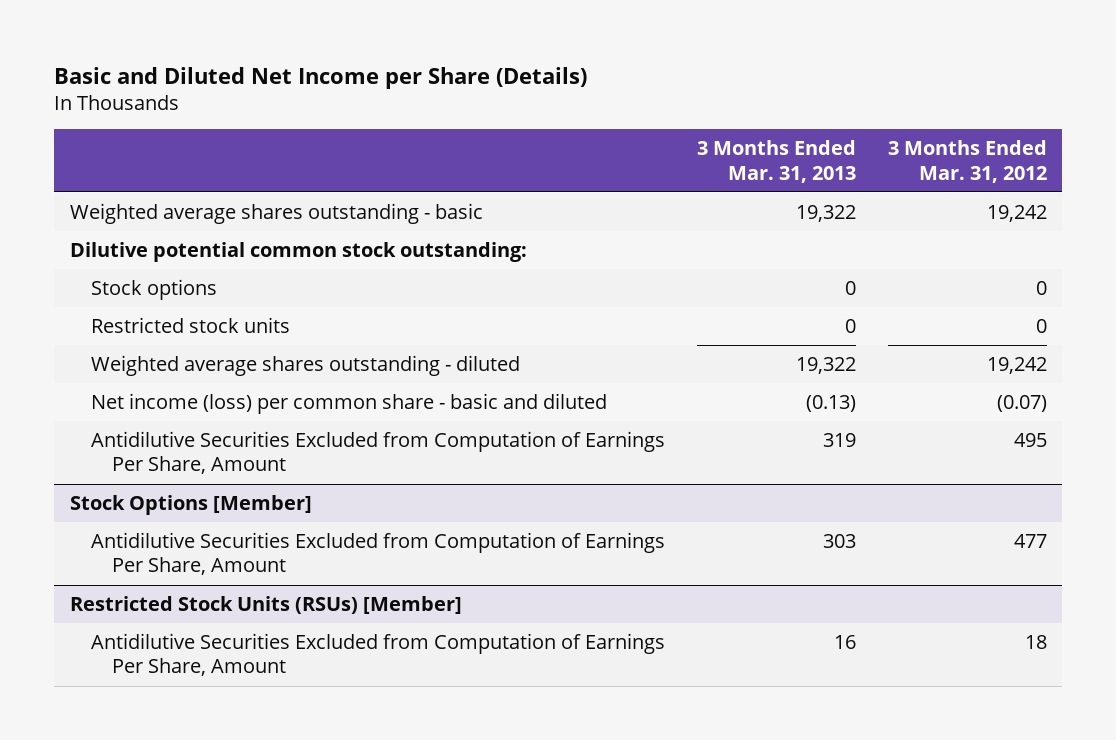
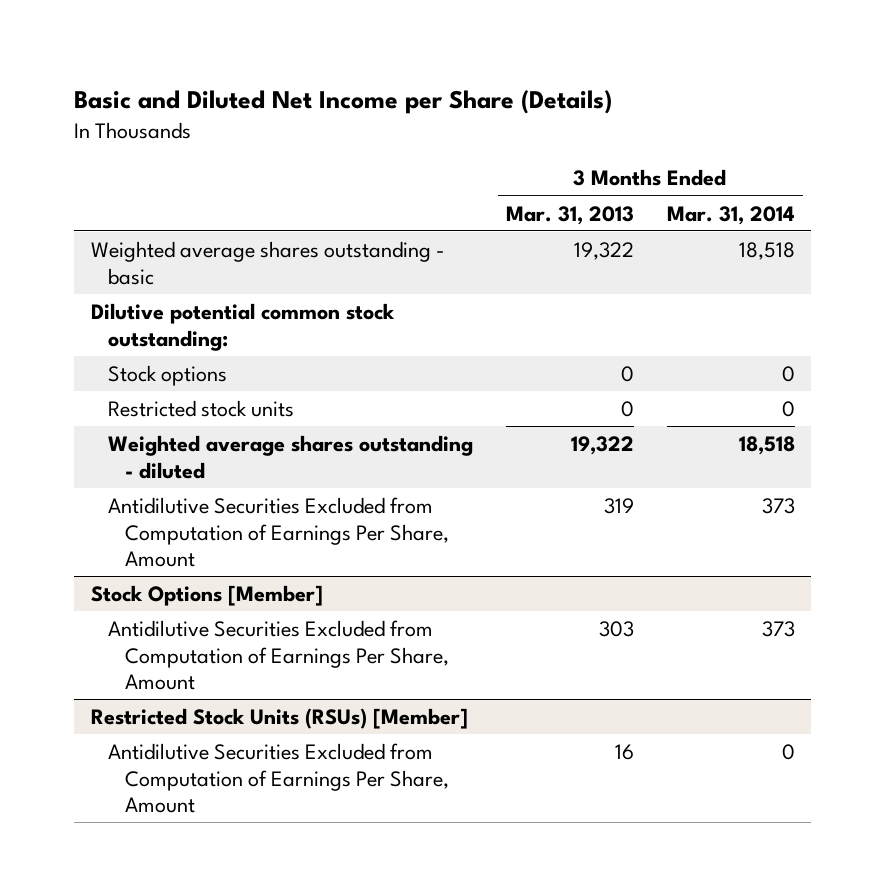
- | 3 Months Ended Mar. 31, 2013 | 3 Months Ended Mar. 31, 2012
+ | 3 Months Ended Mar. 31, 2013 | 3 Months Ended Mar. 31, 2014
- Net income (loss) per common share - basic and diluted | (0.13) | (0.07)

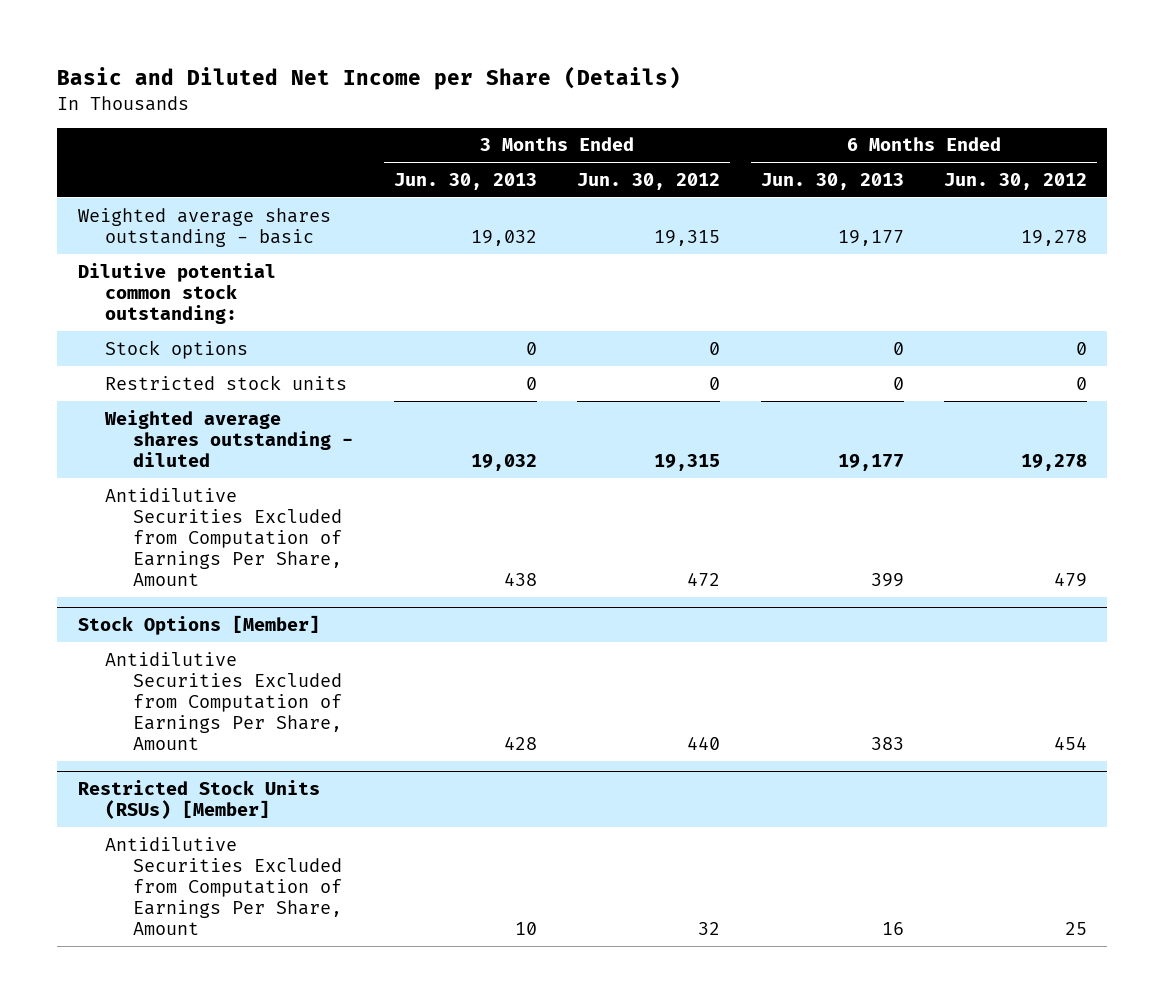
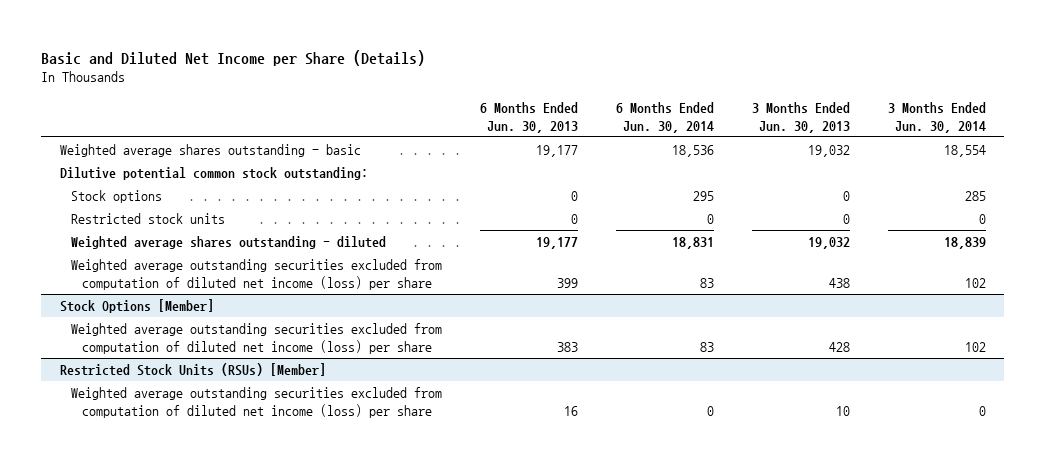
- | 3 Months Ended Jun. 30, 2013 | 3 Months Ended Jun. 30, 2012 | 6 Months Ended Jun. 30, 2013 | 6 Months Ended Jun. 30, 2012
+ | 6 Months Ended Jun. 30, 2013 | 6 Months Ended Jun. 30, 2014 | 3 Months Ended Jun. 30, 2013 | 3 Months Ended Jun. 30, 2014
- Antidilutive Securities Excluded from Computation of Earnings Per Share, Amount | 438 | 472 | 399 | 479
+ Weighted average outstanding securities excluded from computation of diluted net income (loss) per share | 399 | 83 | 438 | 102
@ Stock Options [Member]
- Antidilutive Securities Excluded from Computation of Earnings Per Share, Amount | 428 | 440 | 383 | 454
+ Weighted average outstanding securities excluded from computation of diluted net income (loss) per share | 383 | 83 | 428 | 102
@ Restricted Stock Units (RSUs) [Member]
- Antidilutive Securities Excluded from Computation of Earnings Per Share, Amount | 10 | 32 | 16 | 25
+ Weighted average outstanding securities excluded from computation of diluted net income (loss) per share | 16 | 0 | 10 | 0

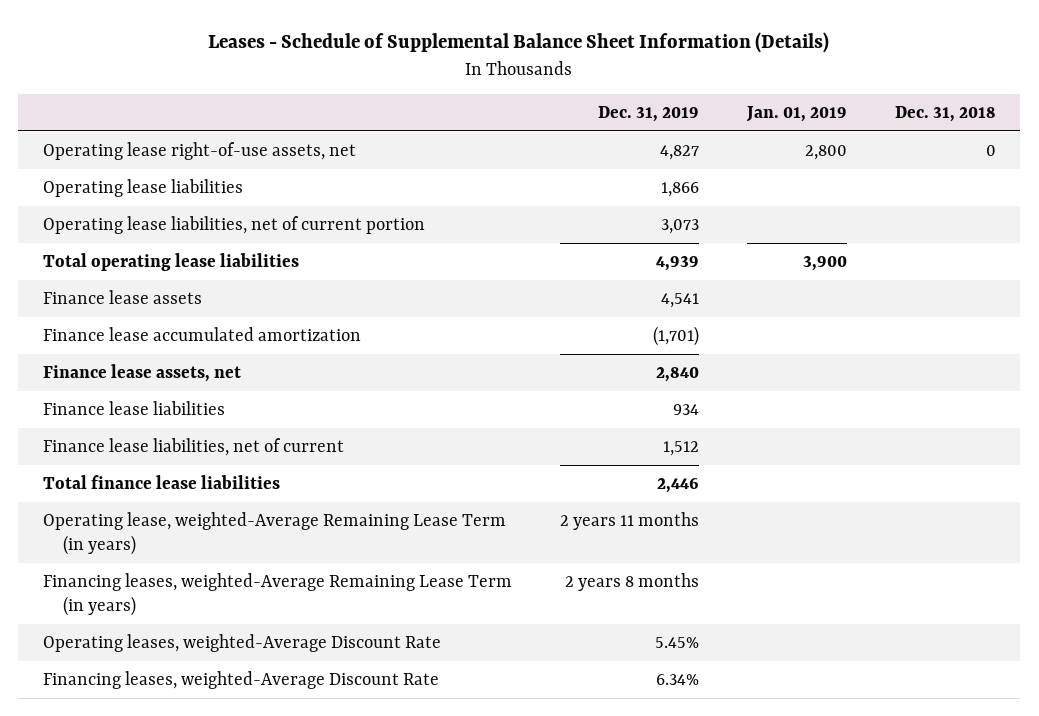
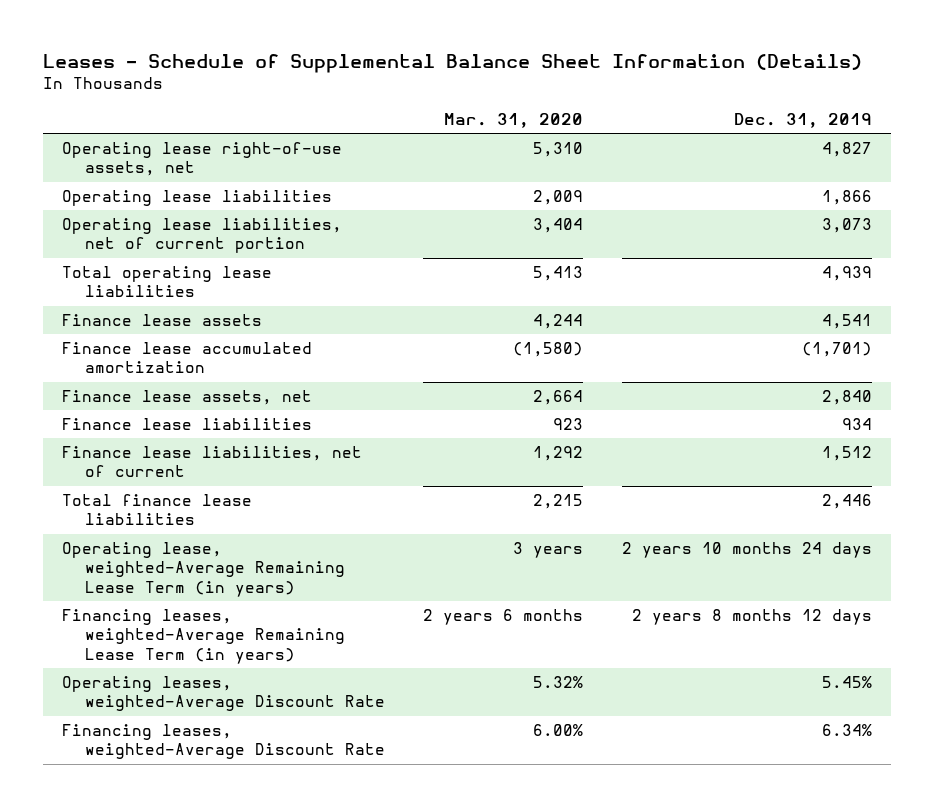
- | Dec. 31, 2019 | Jan. 01, 2019 | Dec. 31, 2018
+ | Mar. 31, 2020 | Dec. 31, 2019
- Operating lease, weighted-Average Remaining Lease Term (in years) | 2 years 11 months | |
- Financing leases, weighted-Average Remaining Lease Term (in years) | 2 years 8 months | |
+ Operating lease, weighted-Average Remaining Lease Term (in years) | 3 years | 2 years 10 months 24 days
+ Financing leases, weighted-Average Remaining Lease Term (in years) | 2 years 6 months | 2 years 8 months 12 days

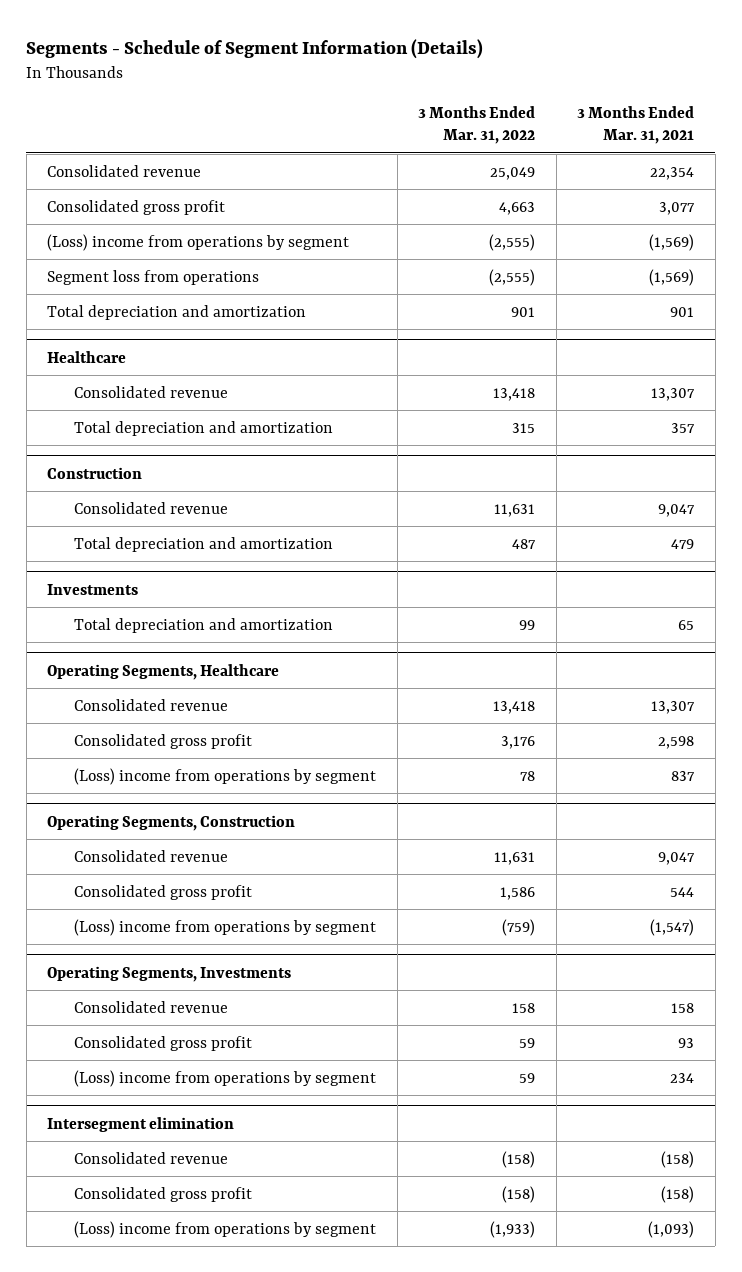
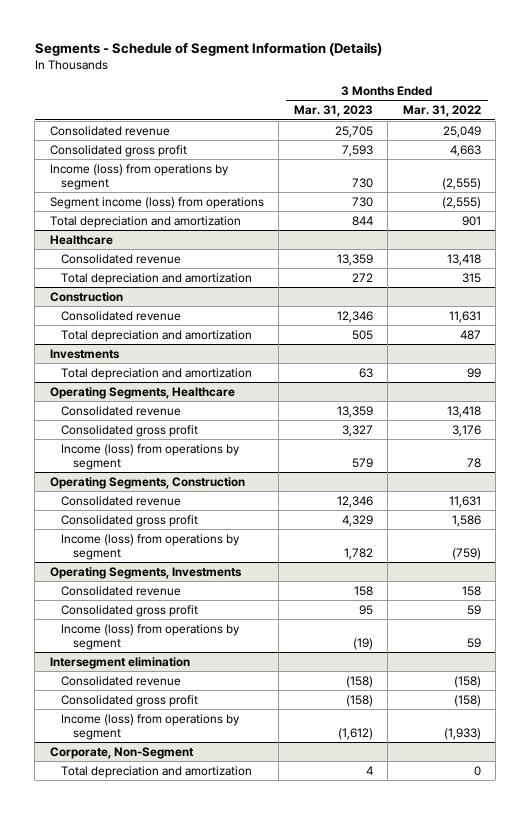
- | 3 Months Ended Mar. 31, 2022 | 3 Months Ended Mar. 31, 2021
+ | 3 Months Ended Mar. 31, 2023 | 3 Months Ended Mar. 31, 2022
- (Loss) income from operations by segment | (2,555) | (1,569)
- Segment loss from operations | (2,555) | (1,569)
+ Income (loss) from operations by segment | 730 | (2,555)
+ Segment income (loss) from operations | 730 | (2,555)
@ Operating Segments, Healthcare
- (Loss) income from operations by segment | 78 | 837
+ Income (loss) from operations by segment | 579 | 78
@ Operating Segments, Construction
- (Loss) income from operations by segment | (759) | (1,547)
+ Income (loss) from operations by segment | 1,782 | (759)
@ Operating Segments, Investments
- (Loss) income from operations by segment | 59 | 234
+ Income (loss) from operations by segment | (19) | 59
@ Intersegment elimination
- (Loss) income from operations by segment | (1,933) | (1,093)
+ Income (loss) from operations by segment | (1,612) | (1,933)
+ Corporate, Non-Segment
+ Total depreciation and amortization | 4 | 0

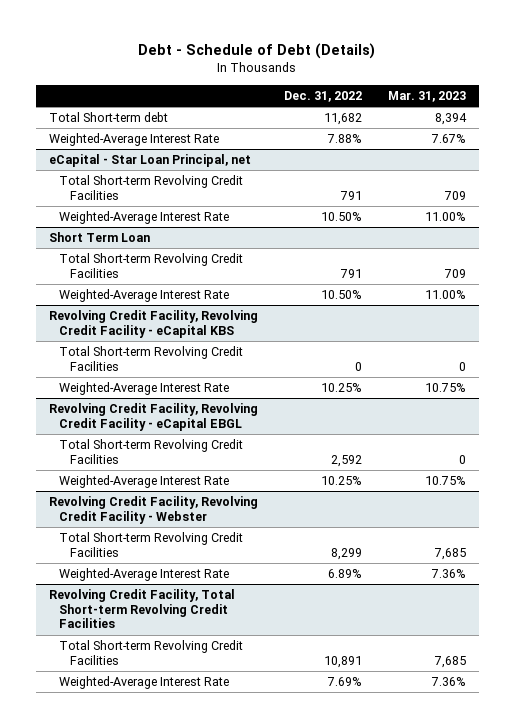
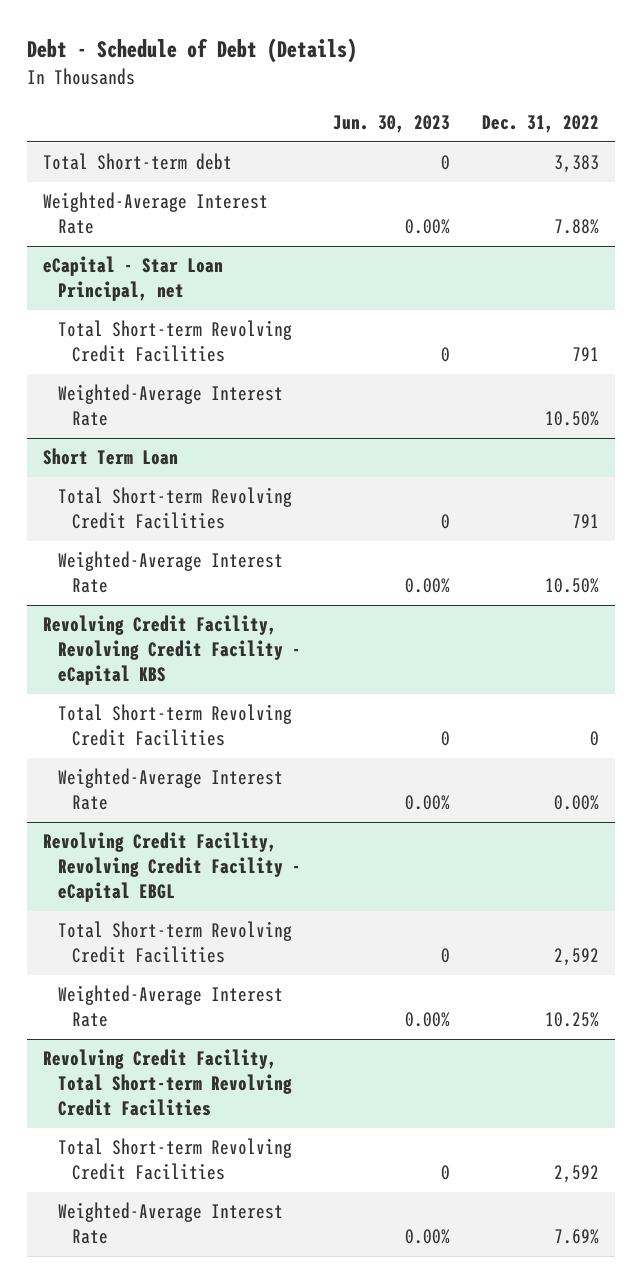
- | Dec. 31, 2022 | Mar. 31, 2023
+ | Jun. 30, 2023 | Dec. 31, 2022
- Total Short-term debt | 11,682 | 8,394
+ Total Short-term debt | 0 | 3,383
@ Revolving Credit Facility, Revolving Credit Facility - eCapital KBS
- Weighted-Average Interest Rate | 10.25% | 10.75%
+ Weighted-Average Interest Rate | 0.00% | 0.00%
- Revolving Credit Facility, Revolving Credit Facility - Webster
- Total Short-term Revolving Credit Facilities | 8,299 | 7,685
- Weighted-Average Interest Rate | 6.89% | 7.36%
@ Revolving Credit Facility, Total Short-term Revolving Credit Facilities
- Total Short-term Revolving Credit Facilities | 10,891 | 7,685
+ Total Short-term Revolving Credit Facilities | 0 | 2,592

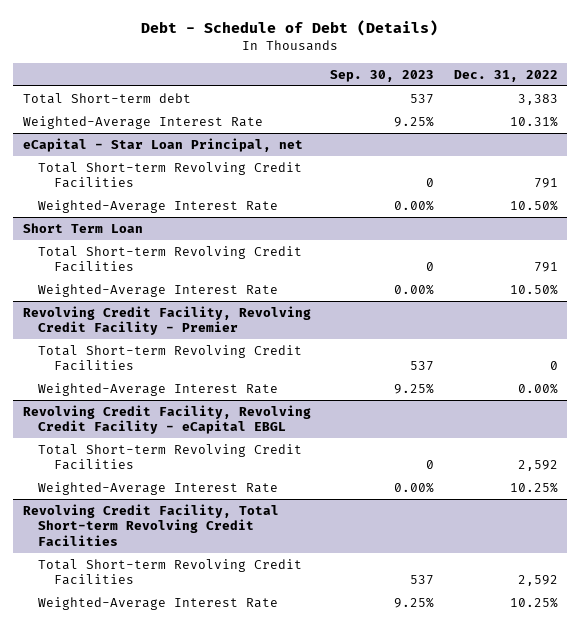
- | Jun. 30, 2023 | Dec. 31, 2022
+ | Sep. 30, 2023 | Dec. 31, 2022
- Weighted-Average Interest Rate | 0.00% | 7.88%
+ Weighted-Average Interest Rate | 9.25% | 10.31%
- Revolving Credit Facility, Revolving Credit Facility - eCapital KBS
+ Revolving Credit Facility, Revolving Credit Facility - Premier
@ Revolving Credit Facility, Total Short-term Revolving Credit Facilities
- Weighted-Average Interest Rate | 0.00% | 7.69%
+ Weighted-Average Interest Rate | 9.25% | 10.25%

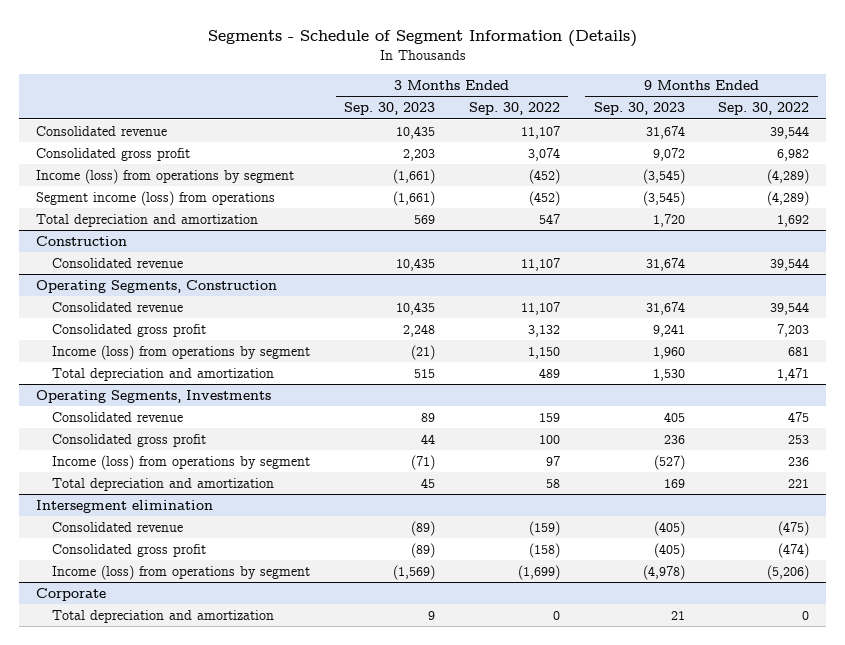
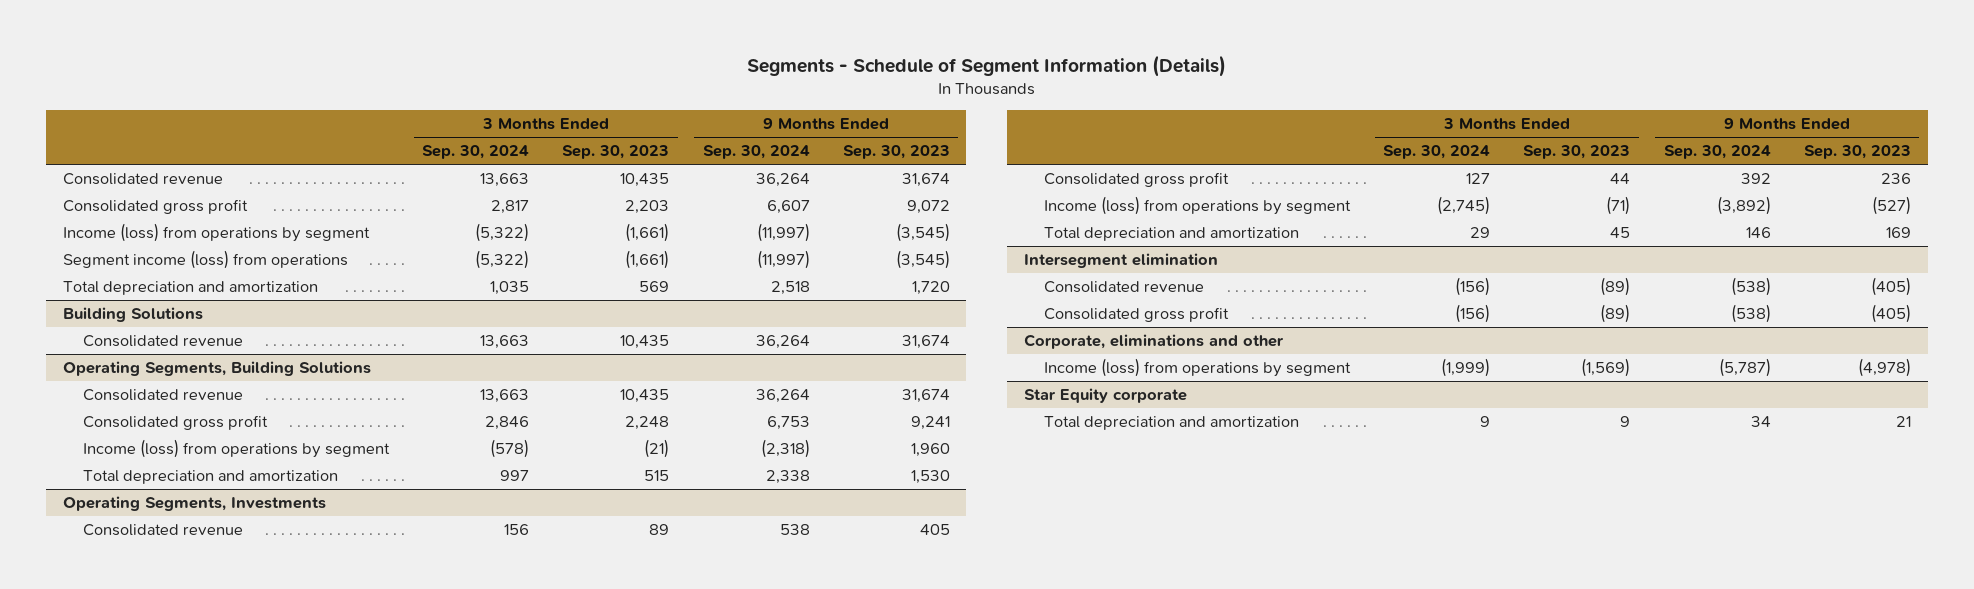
- | 3 Months Ended Sep. 30, 2023 | 3 Months Ended Sep. 30, 2022 | 9 Months Ended Sep. 30, 2023 | 9 Months Ended Sep. 30, 2022
+ | 3 Months Ended Sep. 30, 2024 | 3 Months Ended Sep. 30, 2023 | 9 Months Ended Sep. 30, 2024 | 9 Months Ended Sep. 30, 2023
- Construction
+ Building Solutions
- Operating Segments, Construction
+ Operating Segments, Building Solutions
+ Corporate, eliminations and other
- Corporate
+ Star Equity corporate

